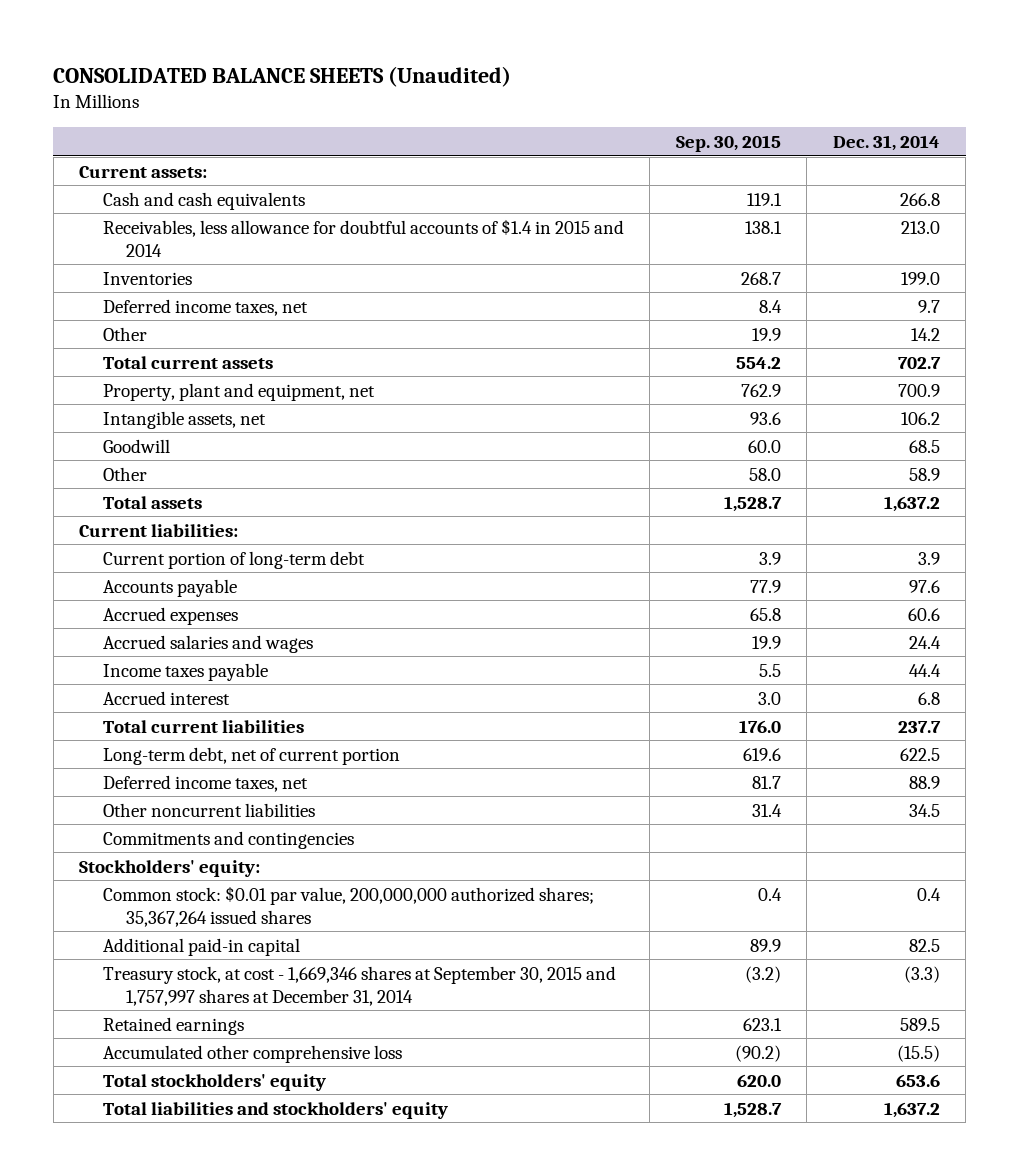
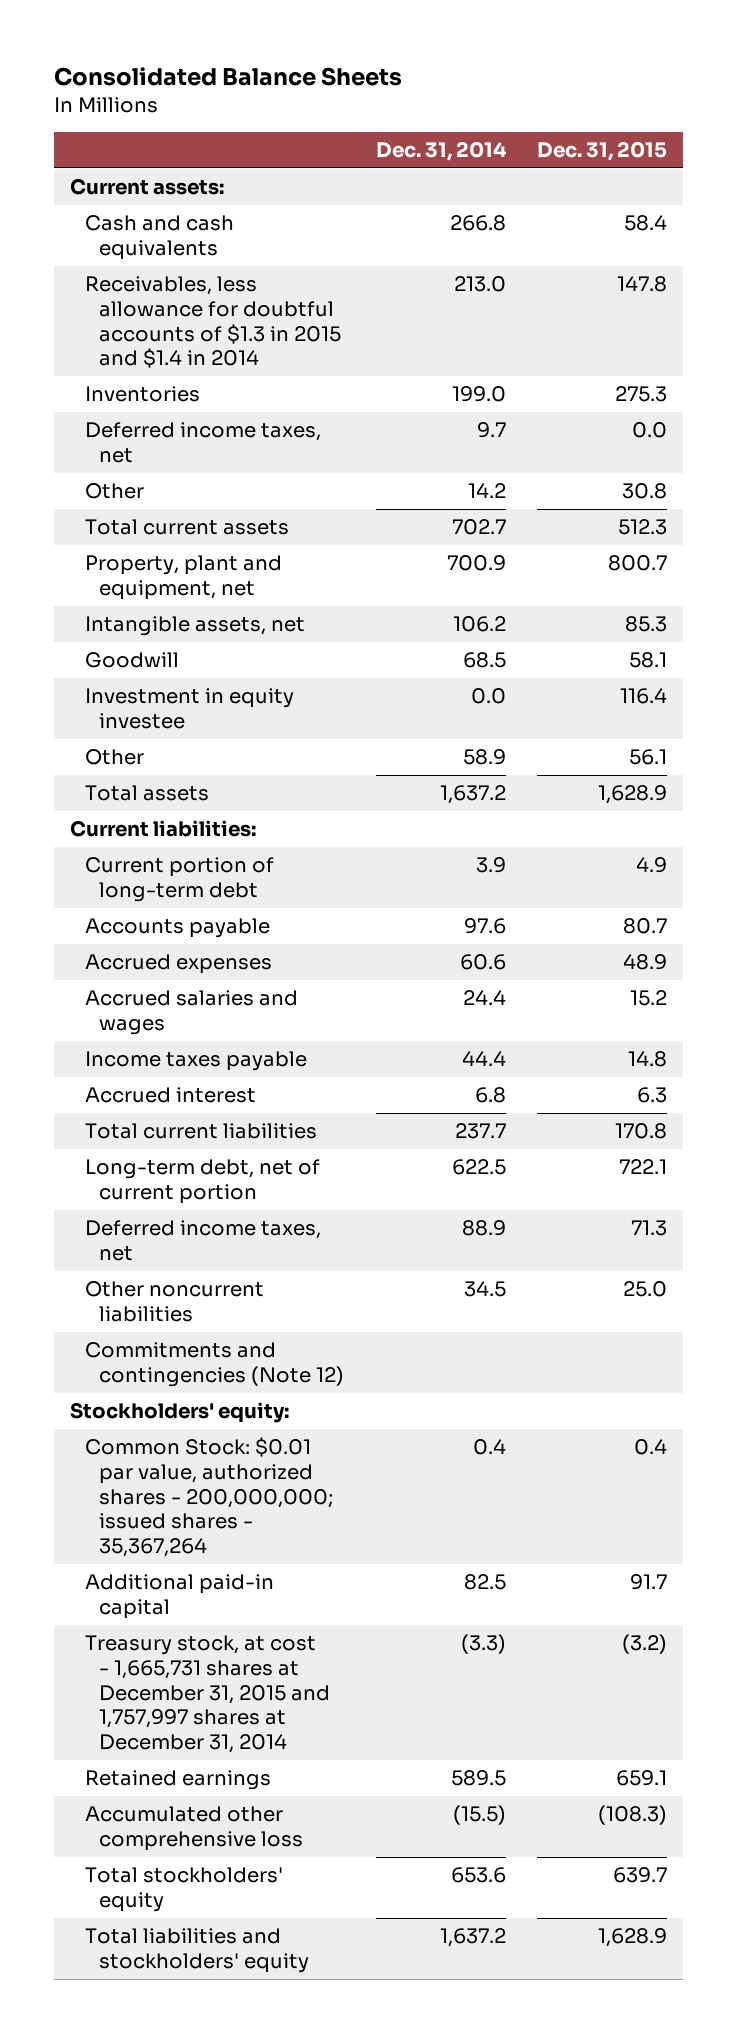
- CONSOLIDATED BALANCE SHEETS (Unaudited)
+ Consolidated Balance Sheets
- | Sep. 30, 2015 | Dec. 31, 2014
+ | Dec. 31, 2014 | Dec. 31, 2015
- Receivables, less allowance for doubtful accounts of $1.4 in 2015 and 2014 | 138.1 | 213.0
+ Receivables, less allowance for doubtful accounts of $1.3 in 2015 and $1.4 in 2014 | 213.0 | 147.8
+ Investment in equity investee | 0.0 | 116.4
- Commitments and contingencies
+ Commitments and contingencies (Note 12)
- Common stock: $0.01 par value, 200,000,000 authorized shares; 35,367,264 issued shares | 0.4 | 0.4
+ Common Stock: $0.01 par value, authorized shares - 200,000,000; issued shares - 35,367,264 | 0.4 | 0.4
- Treasury stock, at cost - 1,669,346 shares at September 30, 2015 and 1,757,997 shares at December 31, 2014 | (3.2) | (3.3)
+ Treasury stock, at cost - 1,665,731 shares at December 31, 2015 and 1,757,997 shares at December 31, 2014 | (3.3) | (3.2)

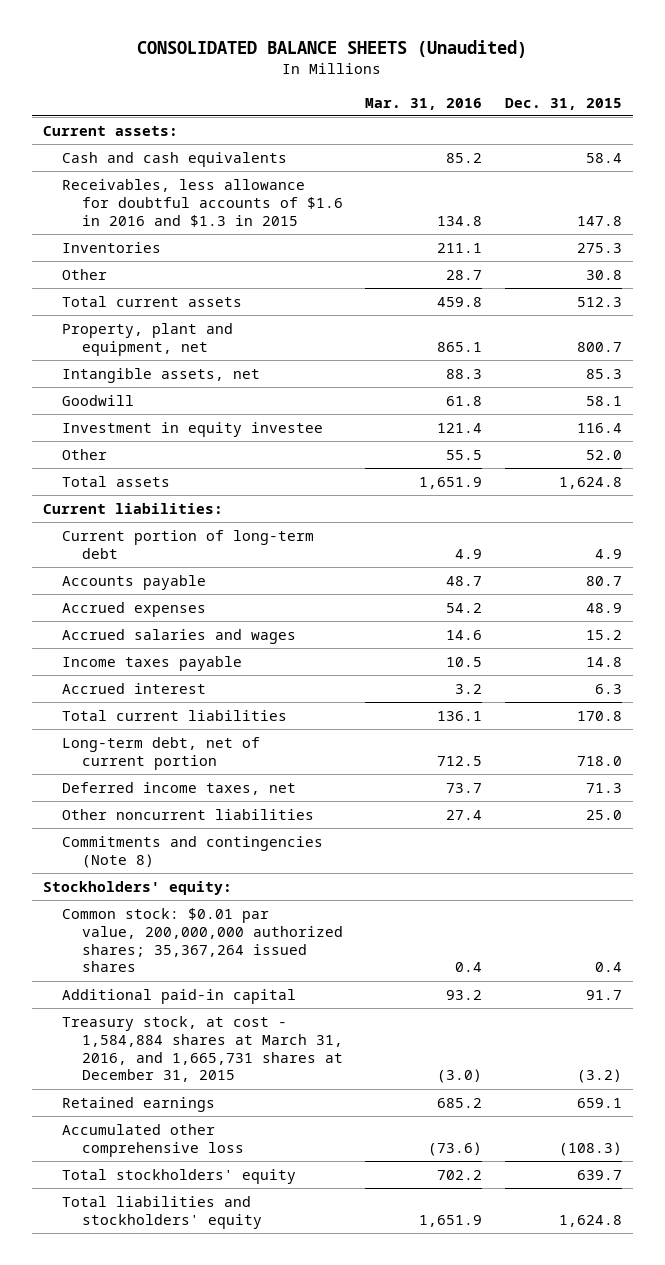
- Consolidated Balance Sheets
+ CONSOLIDATED BALANCE SHEETS (Unaudited)
- | Dec. 31, 2014 | Dec. 31, 2015
+ | Mar. 31, 2016 | Dec. 31, 2015
- Receivables, less allowance for doubtful accounts of $1.3 in 2015 and $1.4 in 2014 | 213.0 | 147.8
+ Receivables, less allowance for doubtful accounts of $1.6 in 2016 and $1.3 in 2015 | 134.8 | 147.8
- Deferred income taxes, net | 9.7 | 0.0
- Other | 58.9 | 56.1
- Total assets | 1,637.2 | 1,628.9
+ Other | 55.5 | 52.0
+ Total assets | 1,651.9 | 1,624.8
- Long-term debt, net of current portion | 622.5 | 722.1
+ Long-term debt, net of current portion | 712.5 | 718.0
- Commitments and contingencies (Note 12)
+ Commitments and contingencies (Note 8)
- Common Stock: $0.01 par value, authorized shares - 200,000,000; issued shares - 35,367,264 | 0.4 | 0.4
+ Common stock: $0.01 par value, 200,000,000 authorized shares; 35,367,264 issued shares | 0.4 | 0.4
- Treasury stock, at cost - 1,665,731 shares at December 31, 2015 and 1,757,997 shares at December 31, 2014 | (3.3) | (3.2)
+ Treasury stock, at cost - 1,584,884 shares at March 31, 2016, and 1,665,731 shares at December 31, 2015 | (3.0) | (3.2)
- Total liabilities and stockholders' equity | 1,637.2 | 1,628.9
+ Total liabilities and stockholders' equity | 1,651.9 | 1,624.8

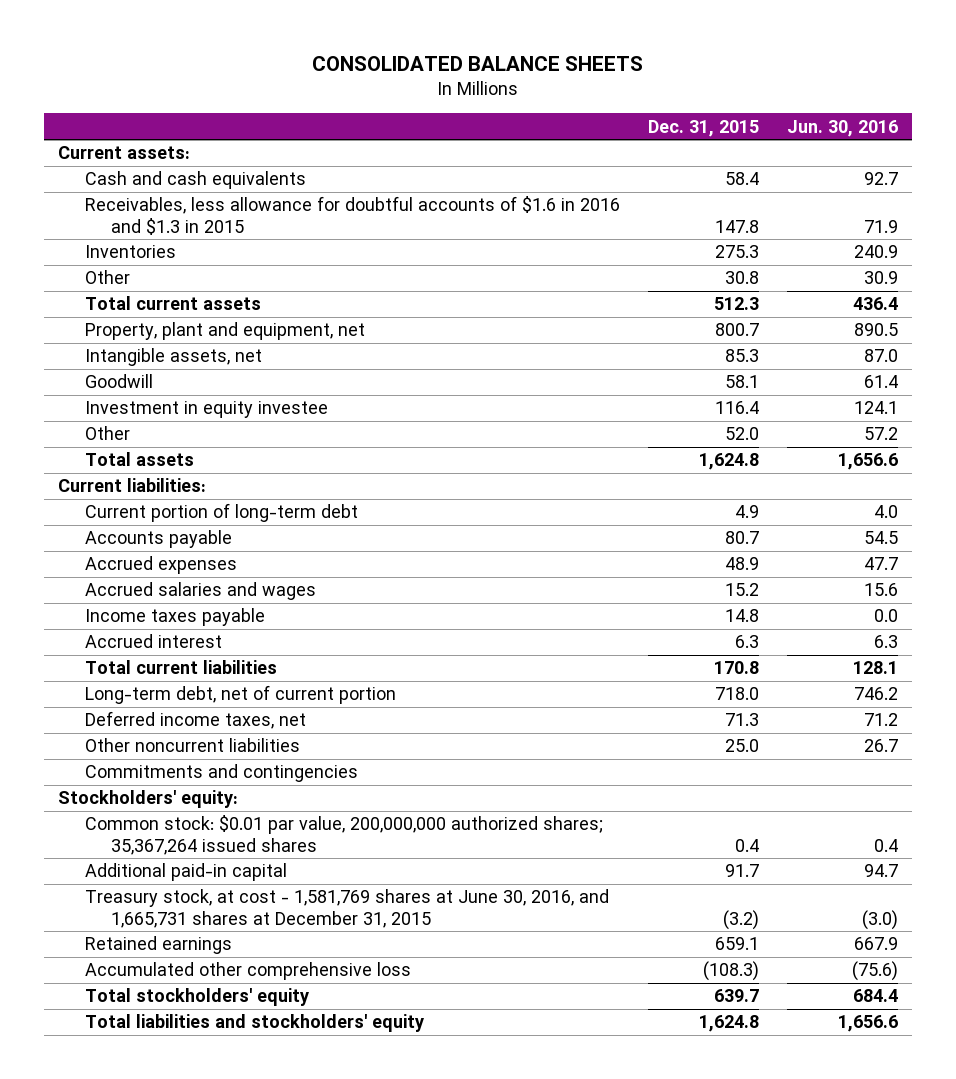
- CONSOLIDATED BALANCE SHEETS (Unaudited)
+ CONSOLIDATED BALANCE SHEETS
- | Mar. 31, 2016 | Dec. 31, 2015
+ | Dec. 31, 2015 | Jun. 30, 2016
- Commitments and contingencies (Note 8)
+ Commitments and contingencies
- Treasury stock, at cost - 1,584,884 shares at March 31, 2016, and 1,665,731 shares at December 31, 2015 | (3.0) | (3.2)
+ Treasury stock, at cost - 1,581,769 shares at June 30, 2016, and 1,665,731 shares at December 31, 2015 | (3.2) | (3.0)

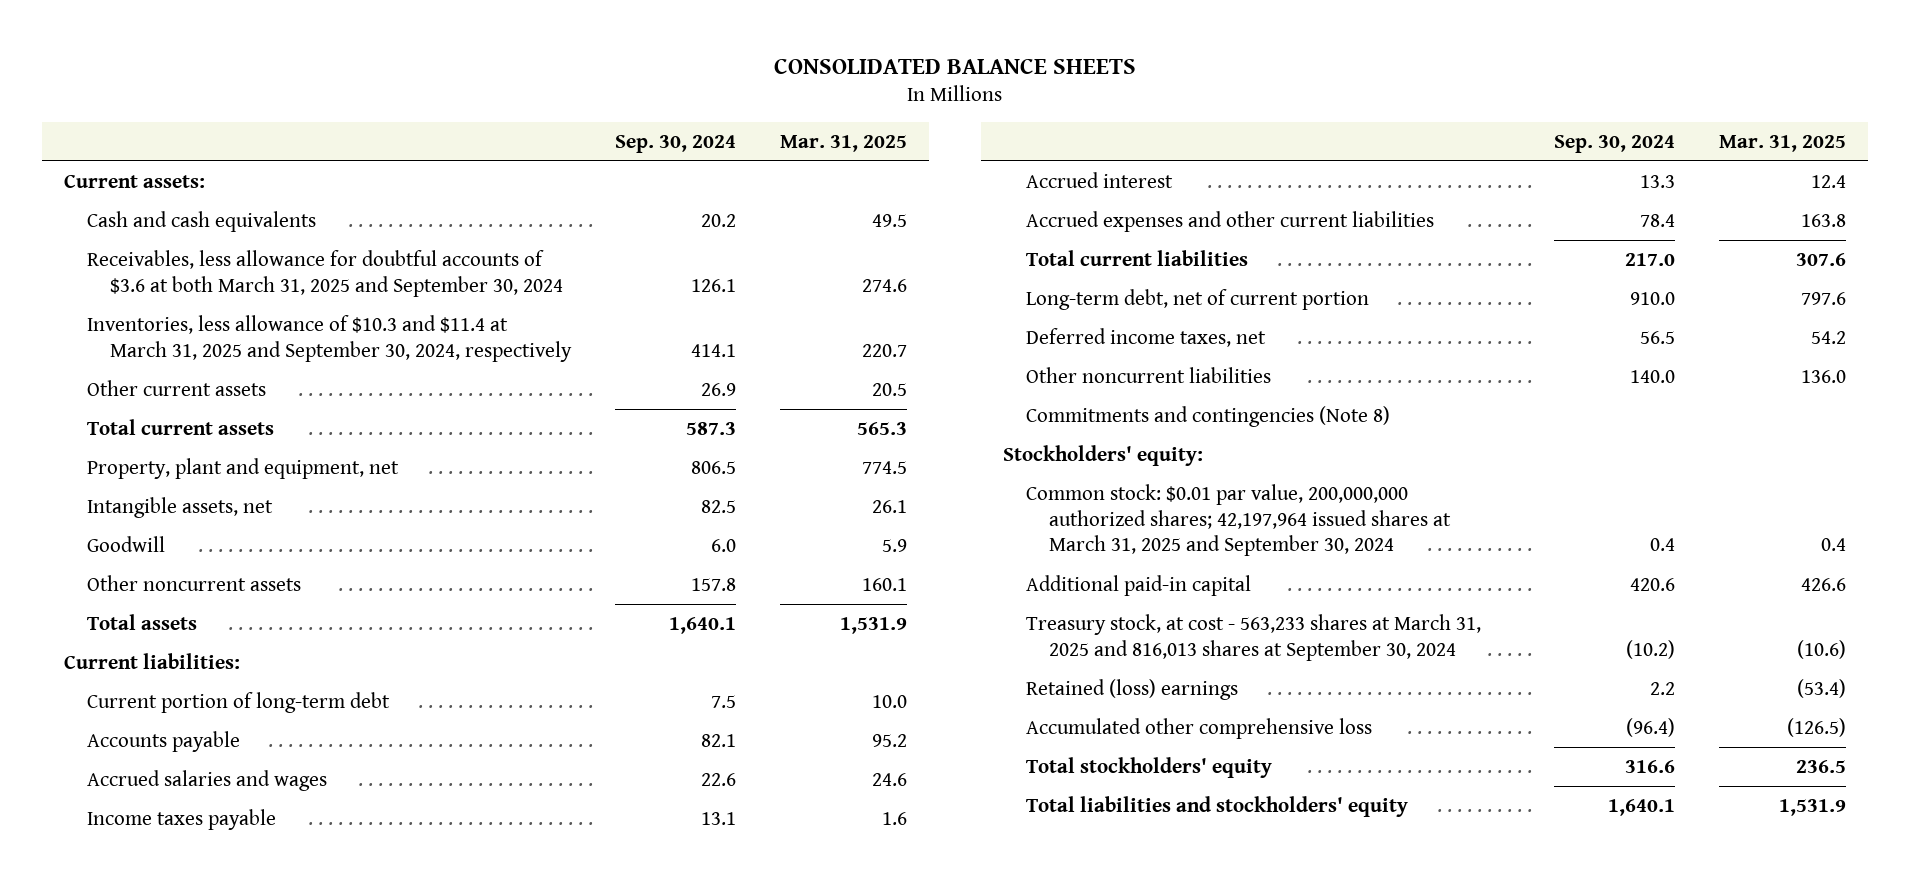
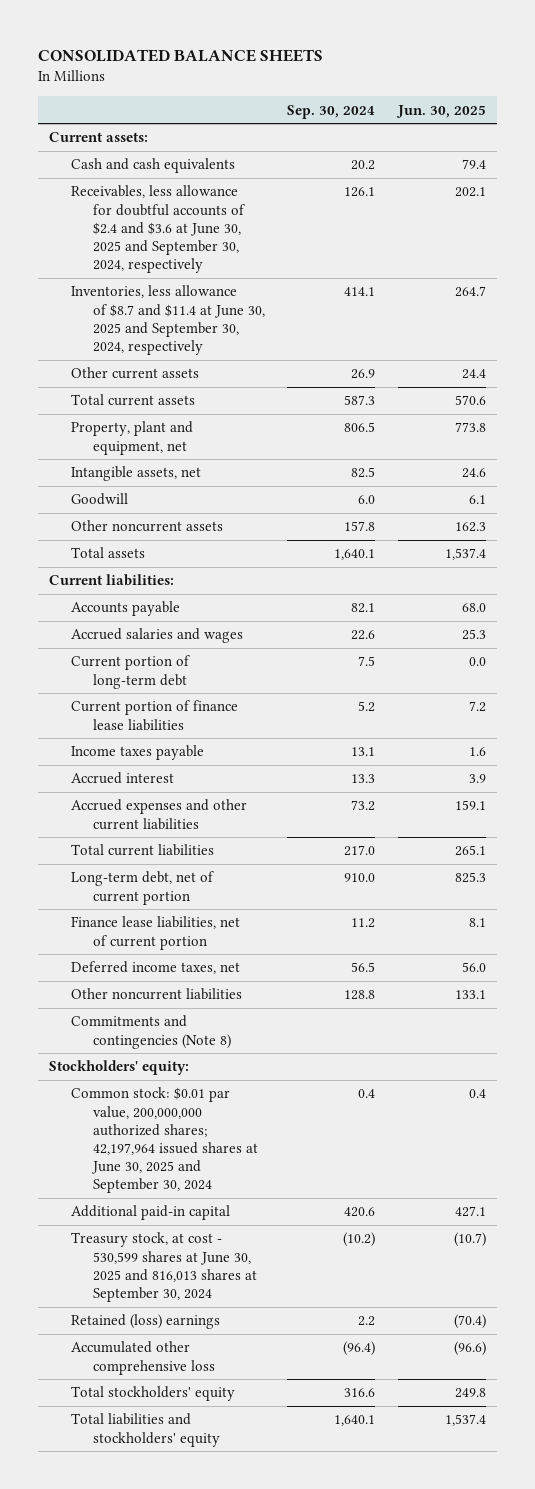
- | Sep. 30, 2024 | Mar. 31, 2025
+ | Sep. 30, 2024 | Jun. 30, 2025
- Receivables, less allowance for doubtful accounts of $3.6 at both March 31, 2025 and September 30, 2024 | 126.1 | 274.6
- Inventories, less allowance of $10.3 and $11.4 at March 31, 2025 and September 30, 2024, respectively | 414.1 | 220.7
+ Receivables, less allowance for doubtful accounts of $2.4 and $3.6 at June 30, 2025 and September 30, 2024, respectively | 126.1 | 202.1
+ Inventories, less allowance of $8.7 and $11.4 at June 30, 2025 and September 30, 2024, respectively | 414.1 | 264.7
moved down: Current portion of long-term debt | 7.5 | 0.0
+ Current portion of finance lease liabilities | 5.2 | 7.2
- Accrued expenses and other current liabilities | 78.4 | 163.8
+ Accrued expenses and other current liabilities | 73.2 | 159.1
+ Finance lease liabilities, net of current portion | 11.2 | 8.1
- Other noncurrent liabilities | 140.0 | 136.0
+ Other noncurrent liabilities | 128.8 | 133.1
- Common stock: $0.01 par value, 200,000,000 authorized shares; 42,197,964 issued shares at March 31, 2025 and September 30, 2024 | 0.4 | 0.4
+ Common stock: $0.01 par value, 200,000,000 authorized shares; 42,197,964 issued shares at June 30, 2025 and September 30, 2024 | 0.4 | 0.4
- Treasury stock, at cost - 563,233 shares at March 31, 2025 and 816,013 shares at September 30, 2024 | (10.2) | (10.6)
+ Treasury stock, at cost - 530,599 shares at June 30, 2025 and 816,013 shares at September 30, 2024 | (10.2) | (10.7)

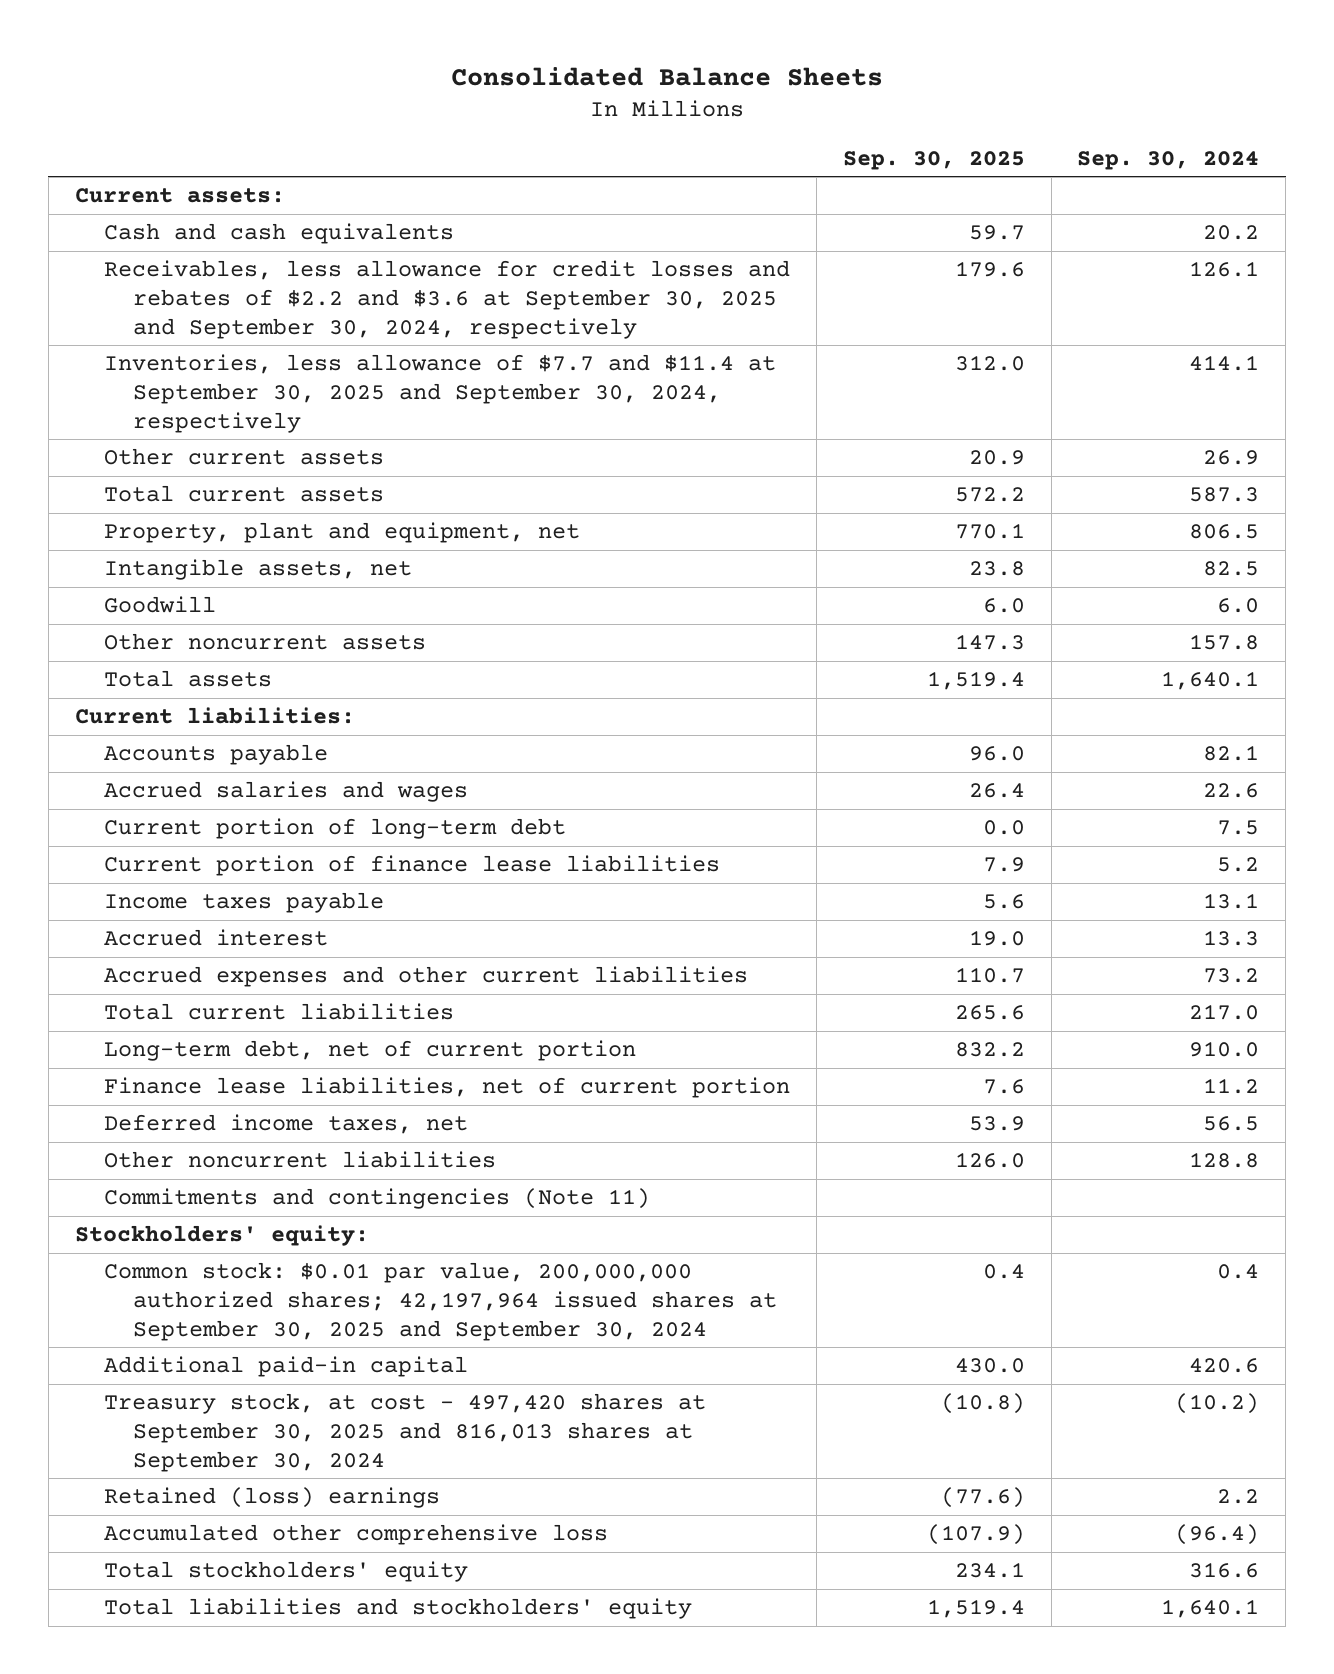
- CONSOLIDATED BALANCE SHEETS
+ Consolidated Balance Sheets
- | Sep. 30, 2024 | Jun. 30, 2025
+ | Sep. 30, 2025 | Sep. 30, 2024
- Receivables, less allowance for doubtful accounts of $2.4 and $3.6 at June 30, 2025 and September 30, 2024, respectively | 126.1 | 202.1
- Inventories, less allowance of $8.7 and $11.4 at June 30, 2025 and September 30, 2024, respectively | 414.1 | 264.7
+ Receivables, less allowance for credit losses and rebates of $2.2 and $3.6 at September 30, 2025 and September 30, 2024, respectively | 179.6 | 126.1
+ Inventories, less allowance of $7.7 and $11.4 at September 30, 2025 and September 30, 2024, respectively | 312.0 | 414.1
- Commitments and contingencies (Note 8)
+ Commitments and contingencies (Note 11)
- Common stock: $0.01 par value, 200,000,000 authorized shares; 42,197,964 issued shares at June 30, 2025 and September 30, 2024 | 0.4 | 0.4
+ Common stock: $0.01 par value, 200,000,000 authorized shares; 42,197,964 issued shares at September 30, 2025 and September 30, 2024 | 0.4 | 0.4
- Treasury stock, at cost - 530,599 shares at June 30, 2025 and 816,013 shares at September 30, 2024 | (10.2) | (10.7)
+ Treasury stock, at cost - 497,420 shares at September 30, 2025 and 816,013 shares at September 30, 2024 | (10.8) | (10.2)

